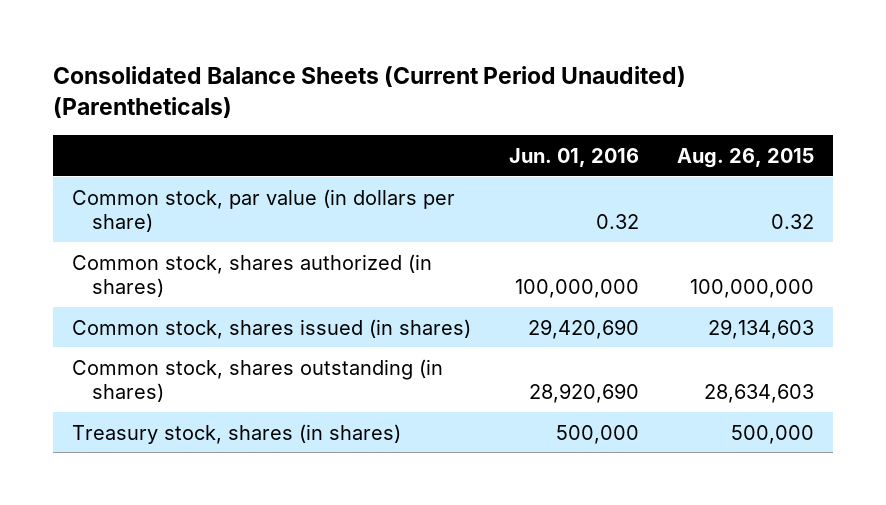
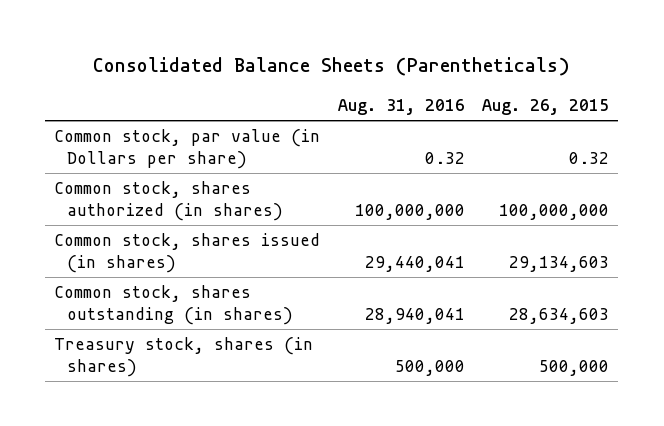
- Consolidated Balance Sheets (Current Period Unaudited) (Parentheticals)
+ Consolidated Balance Sheets (Parentheticals)
- | Jun. 01, 2016 | Aug. 26, 2015
+ | Aug. 31, 2016 | Aug. 26, 2015
- Common stock, par value (in dollars per share) | 0.32 | 0.32
+ Common stock, par value (in Dollars per share) | 0.32 | 0.32

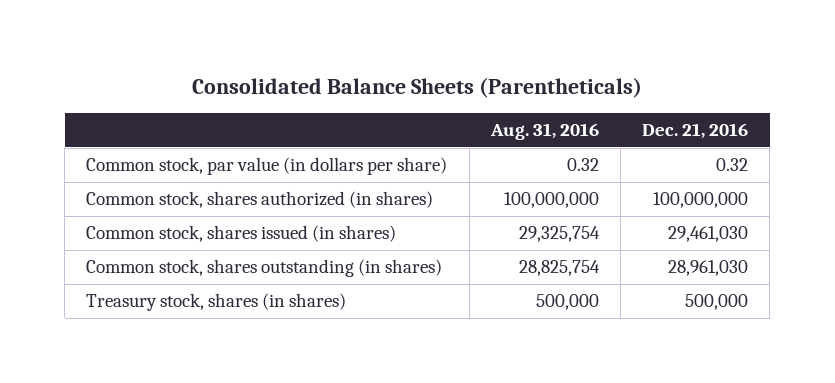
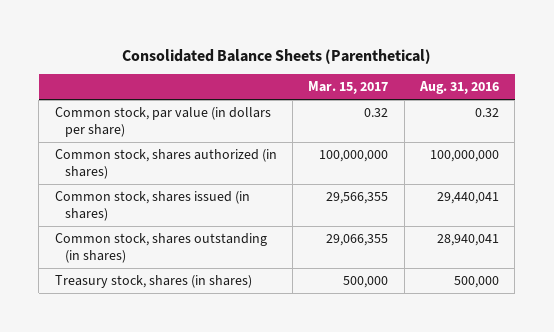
- Consolidated Balance Sheets (Parentheticals)
+ Consolidated Balance Sheets (Parenthetical)
- | Aug. 31, 2016 | Dec. 21, 2016
+ | Mar. 15, 2017 | Aug. 31, 2016
- Common stock, shares issued (in shares) | 29,325,754 | 29,461,030
- Common stock, shares outstanding (in shares) | 28,825,754 | 28,961,030
+ Common stock, shares issued (in shares) | 29,566,355 | 29,440,041
+ Common stock, shares outstanding (in shares) | 29,066,355 | 28,940,041

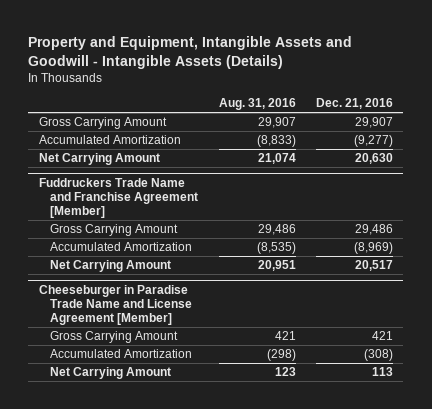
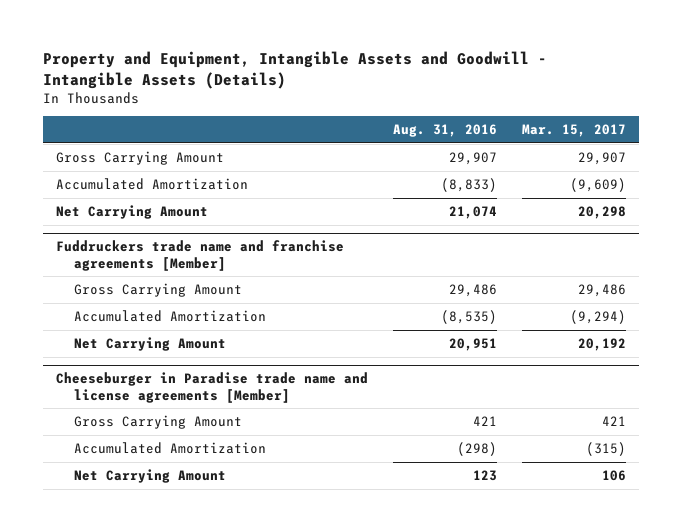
- | Aug. 31, 2016 | Dec. 21, 2016
+ | Aug. 31, 2016 | Mar. 15, 2017
- Fuddruckers Trade Name and Franchise Agreement [Member]
+ Fuddruckers trade name and franchise agreements [Member]
- Cheeseburger in Paradise Trade Name and License Agreement [Member]
+ Cheeseburger in Paradise trade name and license agreements [Member]

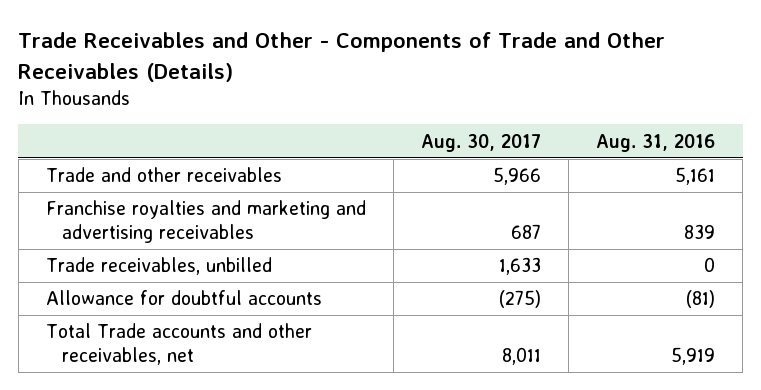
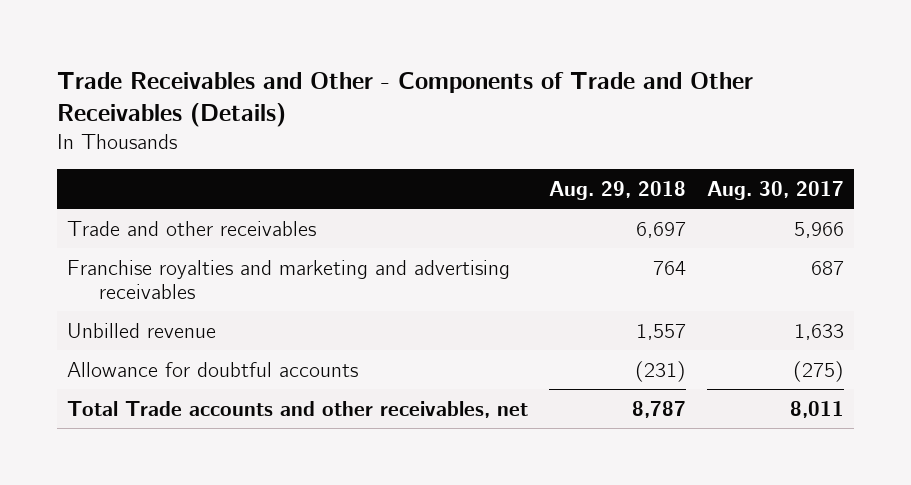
- | Aug. 30, 2017 | Aug. 31, 2016
+ | Aug. 29, 2018 | Aug. 30, 2017
- Trade receivables, unbilled | 1,633 | 0
+ Unbilled revenue | 1,557 | 1,633

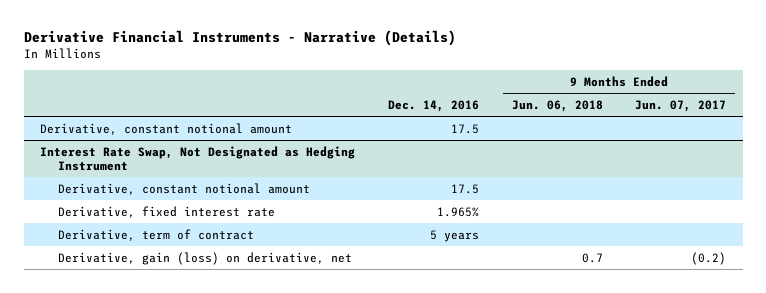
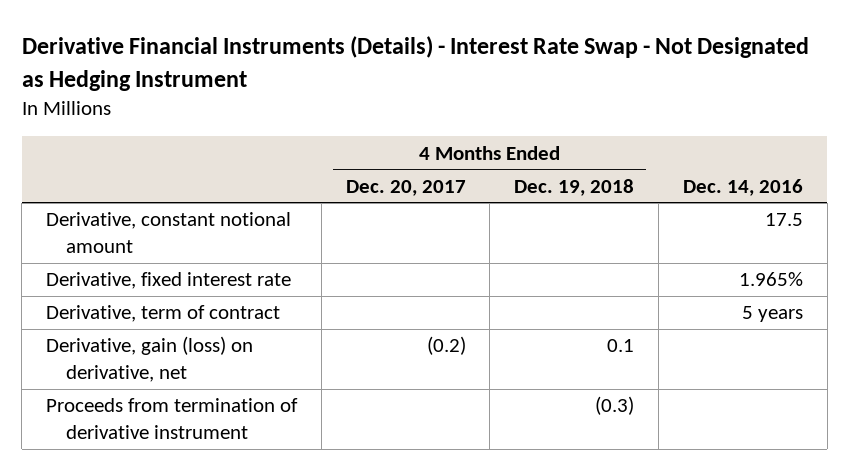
- Derivative Financial Instruments - Narrative (Details)
+ Derivative Financial Instruments (Details) - Interest Rate Swap - Not Designated as Hedging Instrument
- | Dec. 14, 2016 | 9 Months Ended Jun. 06, 2018 | 9 Months Ended Jun. 07, 2017
+ | 4 Months Ended Dec. 20, 2017 | 4 Months Ended Dec. 19, 2018 | Dec. 14, 2016
- Interest Rate Swap, Not Designated as Hedging Instrument
- Derivative, constant notional amount | 17.5 | |
+ Proceeds from termination of derivative instrument | | (0.3) |

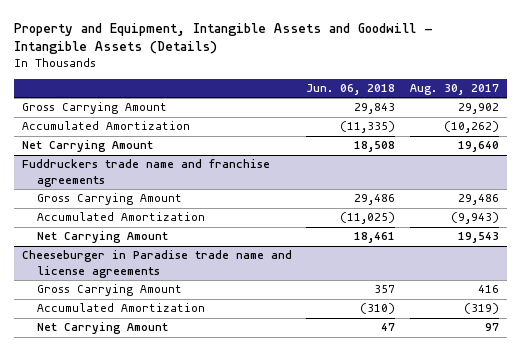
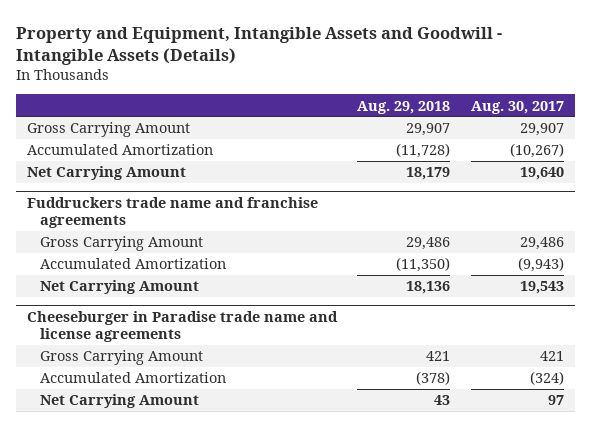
- | Jun. 06, 2018 | Aug. 30, 2017
+ | Aug. 29, 2018 | Aug. 30, 2017
- Gross Carrying Amount | 29,843 | 29,902
- Accumulated Amortization | (11,335) | (10,262)
+ Gross Carrying Amount | 29,907 | 29,907
+ Accumulated Amortization | (11,728) | (10,267)
@ Cheeseburger in Paradise trade name and license agreements
- Gross Carrying Amount | 357 | 416
- Accumulated Amortization | (310) | (319)
+ Gross Carrying Amount | 421 | 421
+ Accumulated Amortization | (378) | (324)

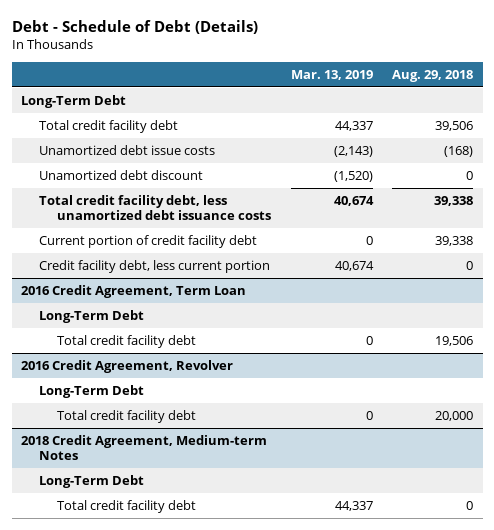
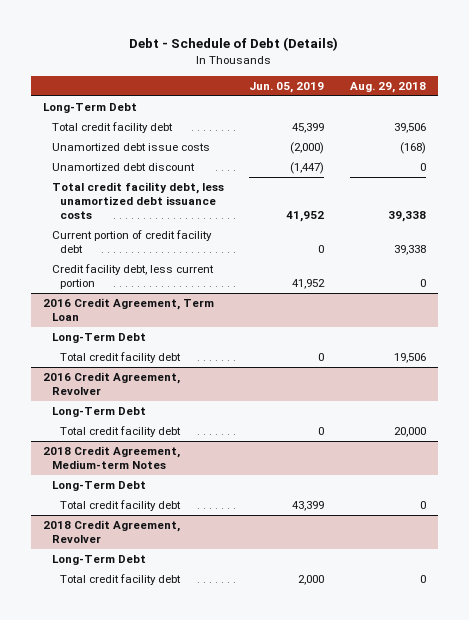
- | Mar. 13, 2019 | Aug. 29, 2018
+ | Jun. 05, 2019 | Aug. 29, 2018
+ 2018 Credit Agreement, Revolver
+ Long-Term Debt
+ Total credit facility debt | 2,000 | 0

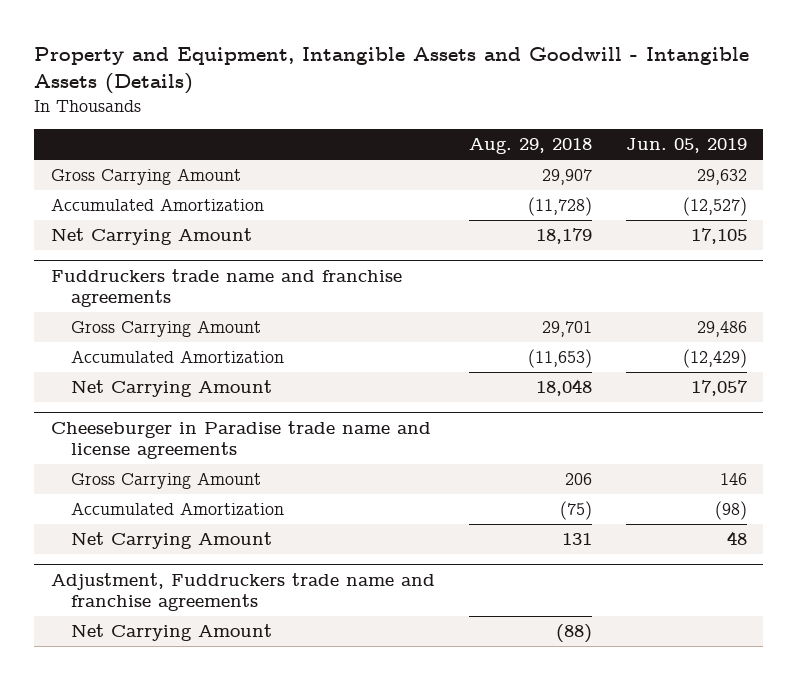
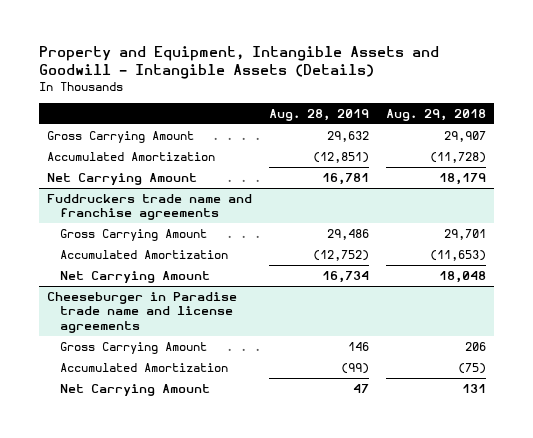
- | Aug. 29, 2018 | Jun. 05, 2019
+ | Aug. 28, 2019 | Aug. 29, 2018
- Adjustment, Fuddruckers trade name and franchise agreements
- Net Carrying Amount | (88) |

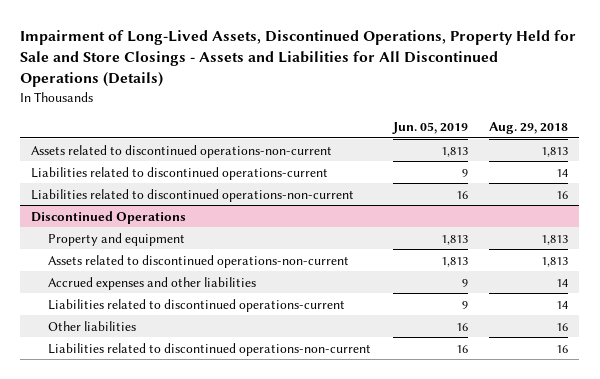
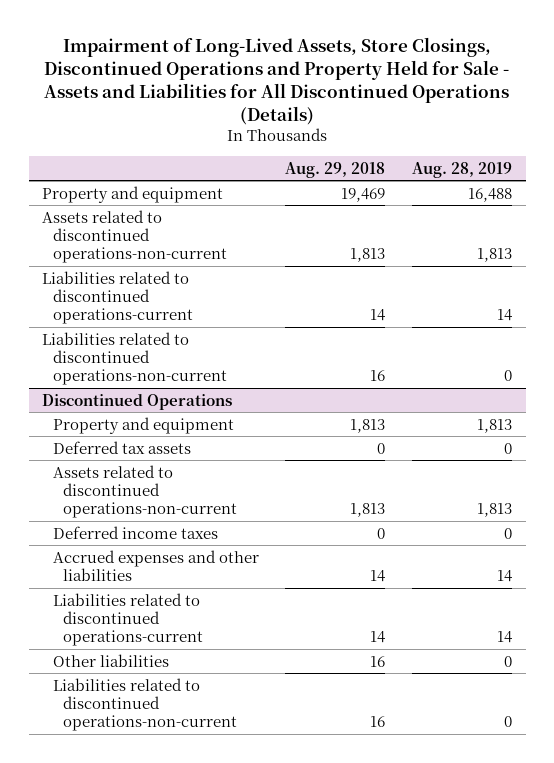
- Impairment of Long-Lived Assets, Discontinued Operations, Property Held for Sale and Store Closings - Assets and Liabilities for All Discontinued Operations (Details)
+ Impairment of Long-Lived Assets, Store Closings, Discontinued Operations and Property Held for Sale - Assets and Liabilities for All Discontinued Operations (Details)
- | Jun. 05, 2019 | Aug. 29, 2018
+ | Aug. 29, 2018 | Aug. 28, 2019
+ Property and equipment | 19,469 | 16,488
@ Discontinued Operations
+ Deferred tax assets | 0 | 0
+ Deferred income taxes | 0 | 0

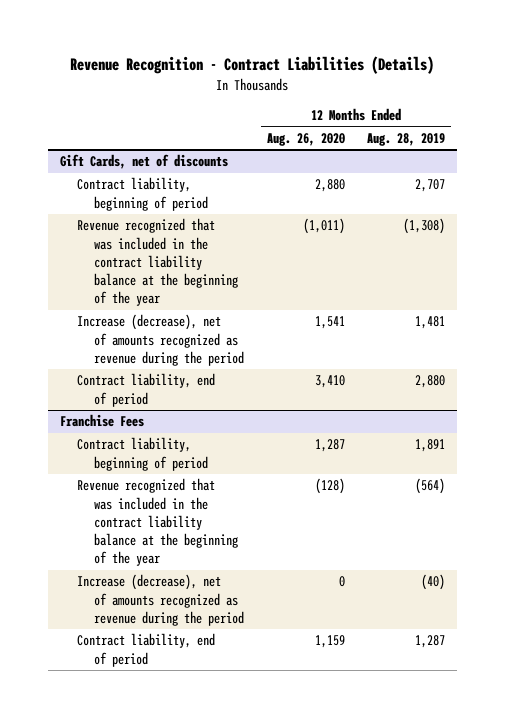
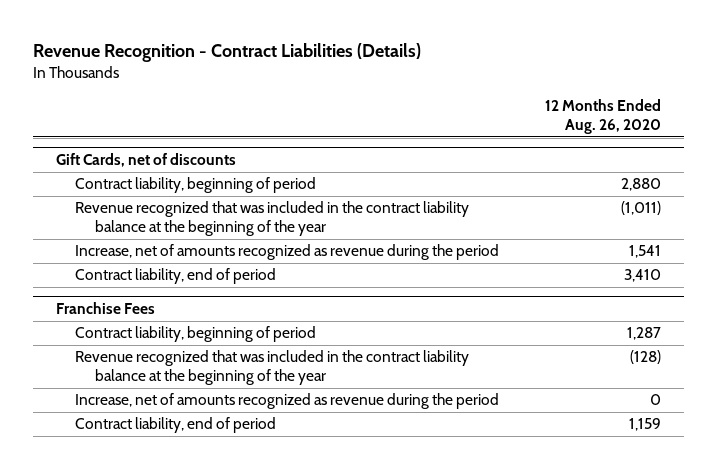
- | 12 Months Ended Aug. 26, 2020 | 12 Months Ended Aug. 28, 2019
+ | 12 Months Ended Aug. 26, 2020
@ Gift Cards, net of discounts
- Increase (decrease), net of amounts recognized as revenue during the period | 1,541 | 1,481
+ Increase, net of amounts recognized as revenue during the period | 1,541
@ Franchise Fees
- Increase (decrease), net of amounts recognized as revenue during the period | 0 | (40)
+ Increase, net of amounts recognized as revenue during the period | 0

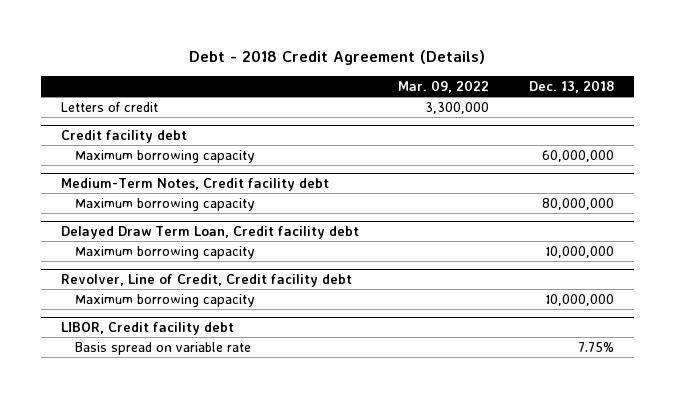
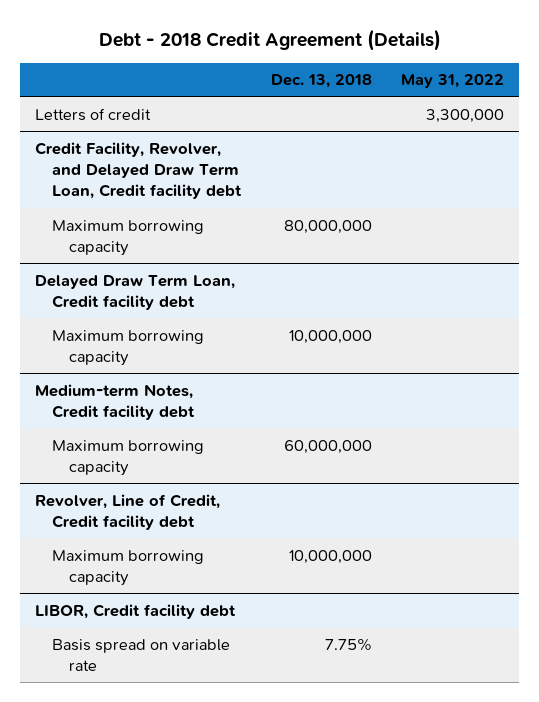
- | Mar. 09, 2022 | Dec. 13, 2018
+ | Dec. 13, 2018 | May 31, 2022
- Credit facility debt
- Maximum borrowing capacity | | 60,000,000
- Medium-Term Notes, Credit facility debt
+ Credit Facility, Revolver, and Delayed Draw Term Loan, Credit facility debt
+ Medium-term Notes, Credit facility debt
+ Maximum borrowing capacity | 60,000,000 |

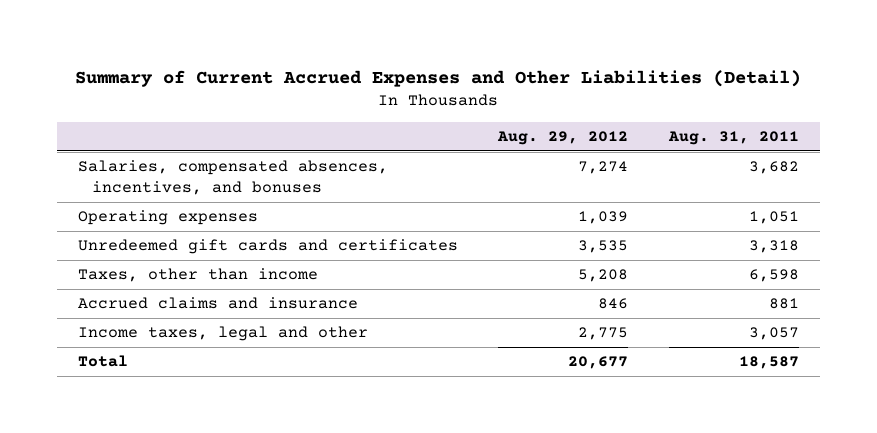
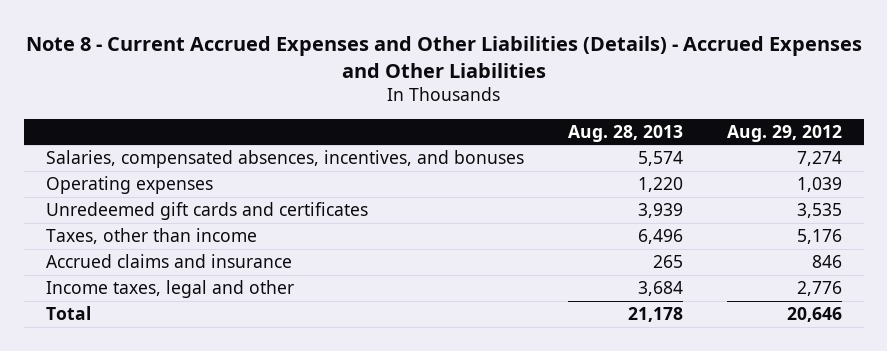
- Summary of Current Accrued Expenses and Other Liabilities (Detail)
+ Note 8 - Current Accrued Expenses and Other Liabilities (Details) - Accrued Expenses and Other Liabilities
- | Aug. 29, 2012 | Aug. 31, 2011
+ | Aug. 28, 2013 | Aug. 29, 2012
- Taxes, other than income | 5,208 | 6,598
+ Taxes, other than income | 6,496 | 5,176
- Income taxes, legal and other | 2,775 | 3,057
- Total | 20,677 | 18,587
+ Income taxes, legal and other | 3,684 | 2,776
+ Total | 21,178 | 20,646

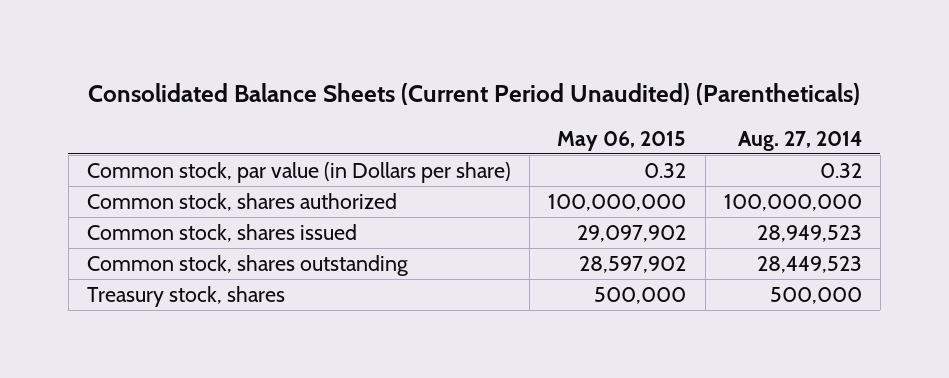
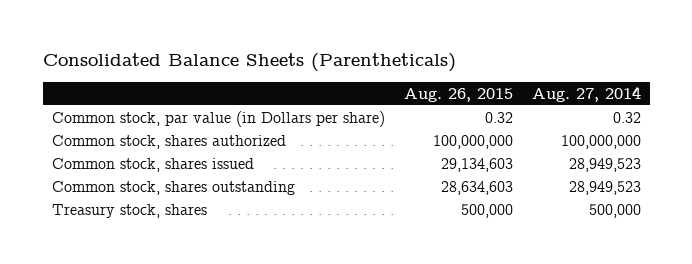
- Consolidated Balance Sheets (Current Period Unaudited) (Parentheticals)
+ Consolidated Balance Sheets (Parentheticals)
- | May 06, 2015 | Aug. 27, 2014
+ | Aug. 26, 2015 | Aug. 27, 2014
- Common stock, shares outstanding | 28,597,902 | 28,449,523
+ Common stock, shares outstanding | 28,634,603 | 28,949,523

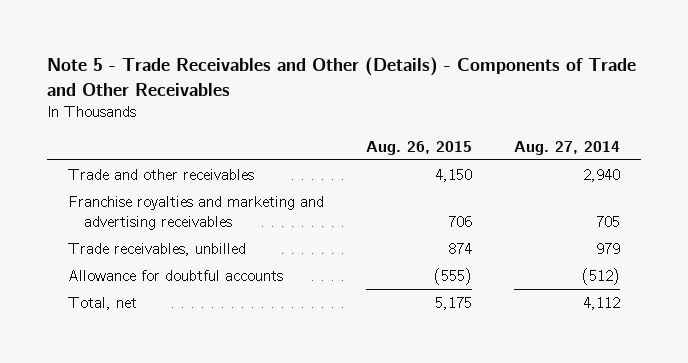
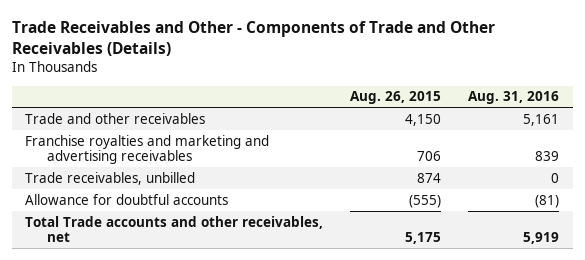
- Note 5 - Trade Receivables and Other (Details) - Components of Trade and Other Receivables
+ Trade Receivables and Other - Components of Trade and Other Receivables (Details)
- | Aug. 26, 2015 | Aug. 27, 2014
+ | Aug. 26, 2015 | Aug. 31, 2016
- Total, net | 5,175 | 4,112
+ Total Trade accounts and other receivables, net | 5,175 | 5,919

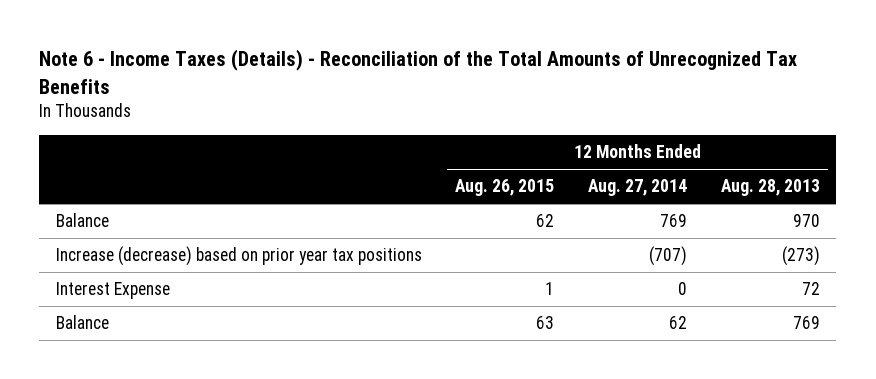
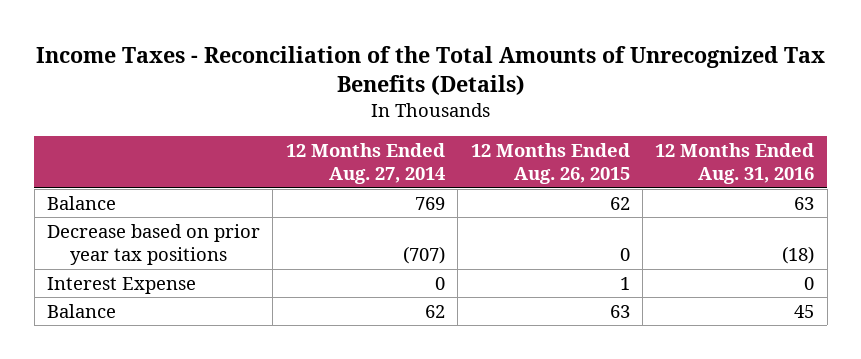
- Note 6 - Income Taxes (Details) - Reconciliation of the Total Amounts of Unrecognized Tax Benefits
+ Income Taxes - Reconciliation of the Total Amounts of Unrecognized Tax Benefits (Details)
- | 12 Months Ended Aug. 26, 2015 | 12 Months Ended Aug. 27, 2014 | 12 Months Ended Aug. 28, 2013
+ | 12 Months Ended Aug. 27, 2014 | 12 Months Ended Aug. 26, 2015 | 12 Months Ended Aug. 31, 2016
- Increase (decrease) based on prior year tax positions | | (707) | (273)
+ Decrease based on prior year tax positions | (707) | 0 | (18)

